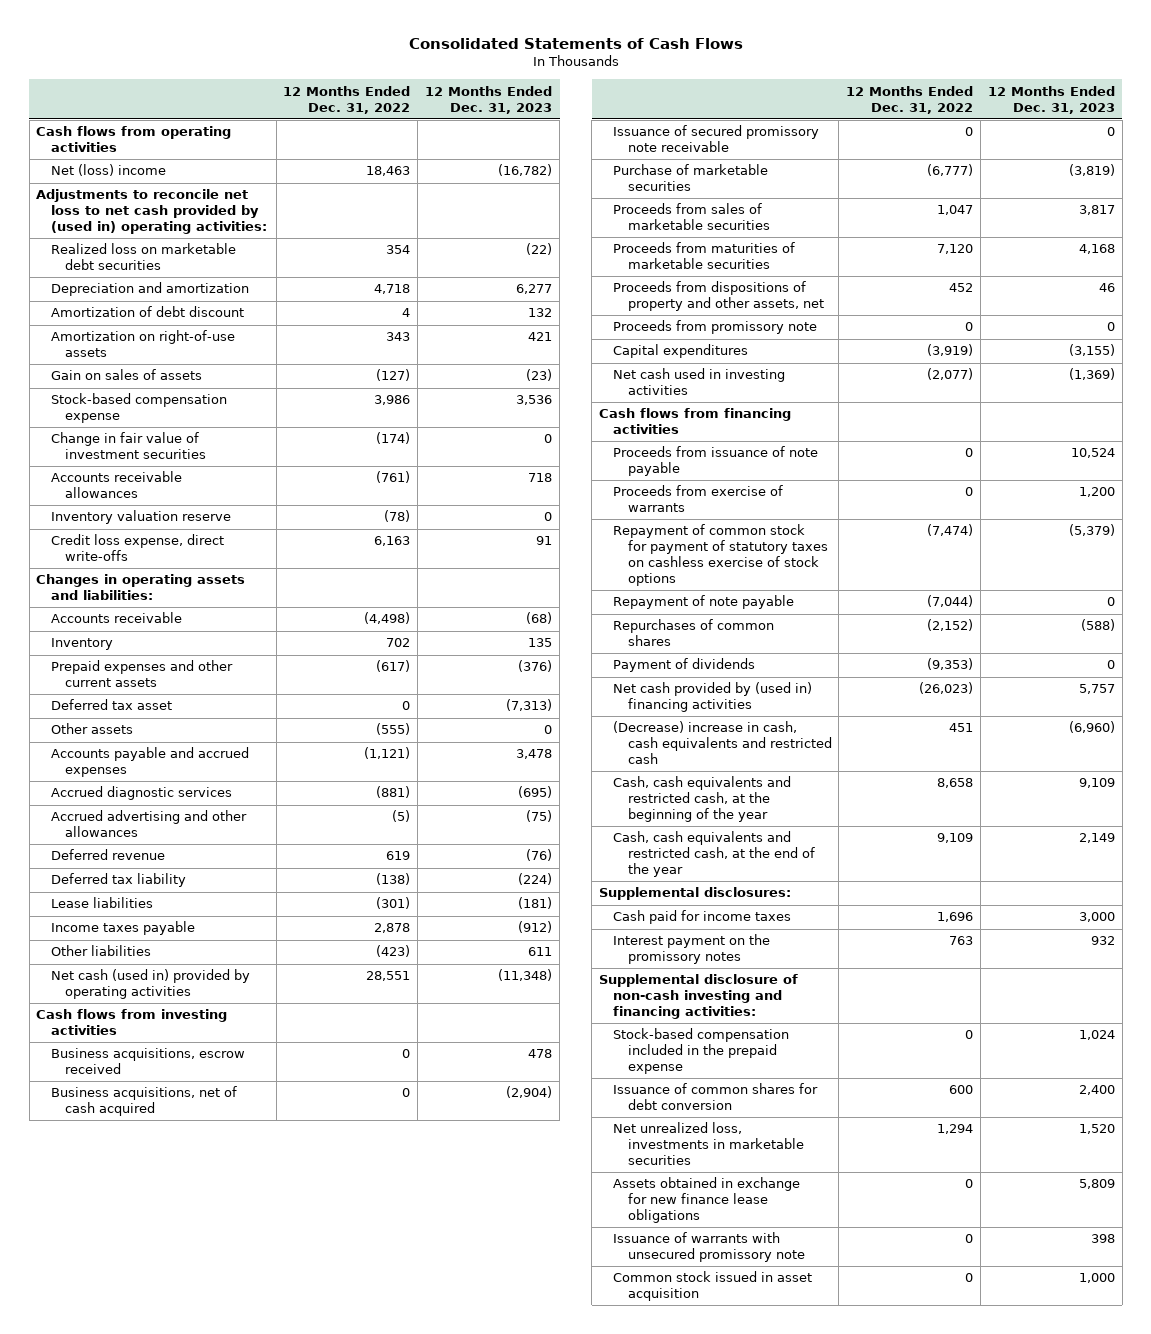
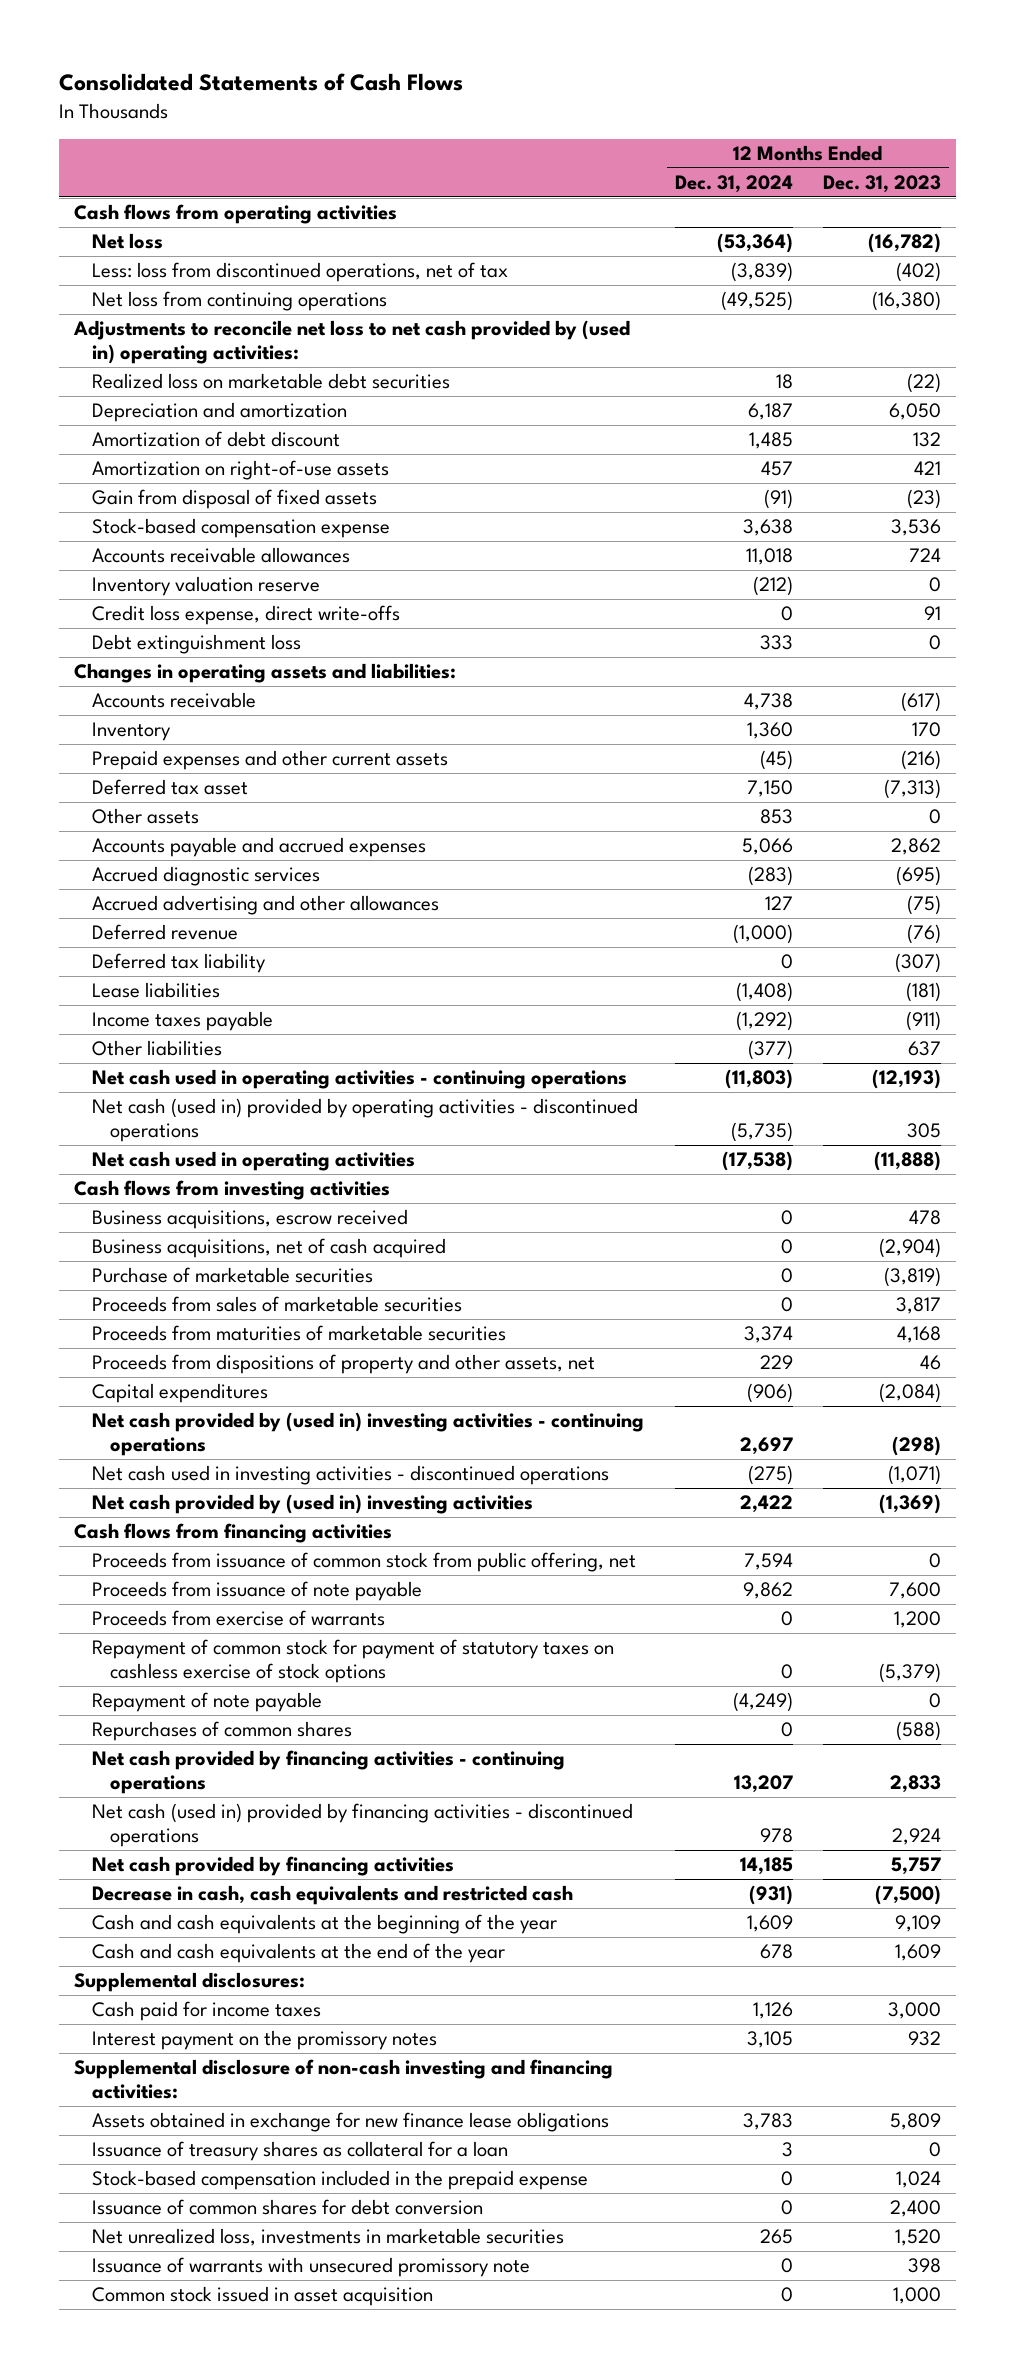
- | 12 Months Ended Dec. 31, 2022 | 12 Months Ended Dec. 31, 2023
+ | 12 Months Ended Dec. 31, 2024 | 12 Months Ended Dec. 31, 2023
- Net (loss) income | 18,463 | (16,782)
+ Net loss | (53,364) | (16,782)
+ Less: loss from discontinued operations, net of tax | (3,839) | (402)
+ Net loss from continuing operations | (49,525) | (16,380)
- Depreciation and amortization | 4,718 | 6,277
+ Depreciation and amortization | 6,187 | 6,050
- Gain on sales of assets | (127) | (23)
+ Gain from disposal of fixed assets | (91) | (23)
- Change in fair value of investment securities | (174) | 0
- Accounts receivable allowances | (761) | 718
+ Accounts receivable allowances | 11,018 | 724
+ Debt extinguishment loss | 333 | 0
- Accounts receivable | (4,498) | (68)
- Inventory | 702 | 135
- Prepaid expenses and other current assets | (617) | (376)
+ Accounts receivable | 4,738 | (617)
+ Inventory | 1,360 | 170
+ Prepaid expenses and other current assets | (45) | (216)
- Accounts payable and accrued expenses | (1,121) | 3,478
+ Accounts payable and accrued expenses | 5,066 | 2,862
- Deferred tax liability | (138) | (224)
+ Deferred tax liability | 0 | (307)
- Income taxes payable | 2,878 | (912)
- Other liabilities | (423) | 611
- Net cash (used in) provided by operating activities | 28,551 | (11,348)
+ Income taxes payable | (1,292) | (911)
+ Other liabilities | (377) | 637
+ Net cash used in operating activities - continuing operations | (11,803) | (12,193)
+ Net cash (used in) provided by operating activities - discontinued operations | (5,735) | 305
+ Net cash used in operating activities | (17,538) | (11,888)
- Issuance of secured promissory note receivable | 0 | 0
- Proceeds from promissory note | 0 | 0
- Capital expenditures | (3,919) | (3,155)
- Net cash used in investing activities | (2,077) | (1,369)
+ Capital expenditures | (906) | (2,084)
+ Net cash provided by (used in) investing activities - continuing operations | 2,697 | (298)
+ Net cash used in investing activities - discontinued operations | (275) | (1,071)
+ Net cash provided by (used in) investing activities | 2,422 | (1,369)
- Proceeds from issuance of note payable | 0 | 10,524
+ Proceeds from issuance of common stock from public offering, net | 7,594 | 0
+ Proceeds from issuance of note payable | 9,862 | 7,600
- Payment of dividends | (9,353) | 0
- Net cash provided by (used in) financing activities | (26,023) | 5,757
- (Decrease) increase in cash, cash equivalents and restricted cash | 451 | (6,960)
- Cash, cash equivalents and restricted cash, at the beginning of the year | 8,658 | 9,109
- Cash, cash equivalents and restricted cash, at the end of the year | 9,109 | 2,149
+ Net cash provided by financing activities - continuing operations | 13,207 | 2,833
+ Net cash (used in) provided by financing activities - discontinued operations | 978 | 2,924
+ Net cash provided by financing activities | 14,185 | 5,757
+ Decrease in cash, cash equivalents and restricted cash | (931) | (7,500)
+ Cash and cash equivalents at the beginning of the year | 1,609 | 9,109
+ Cash and cash equivalents at the end of the year | 678 | 1,609
moved up: Assets obtained in exchange for new finance lease obligations | 3,783 | 5,809
+ Issuance of treasury shares as collateral for a loan | 3 | 0

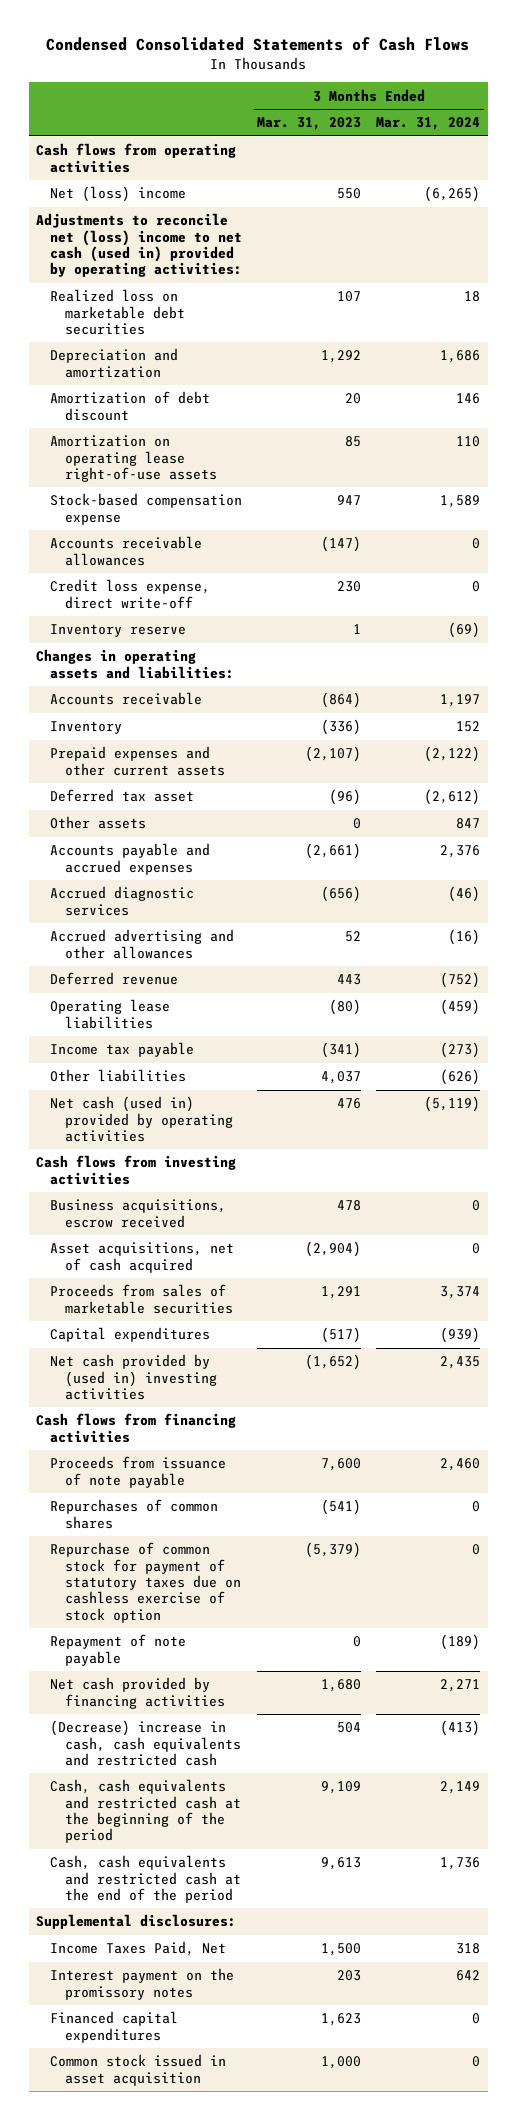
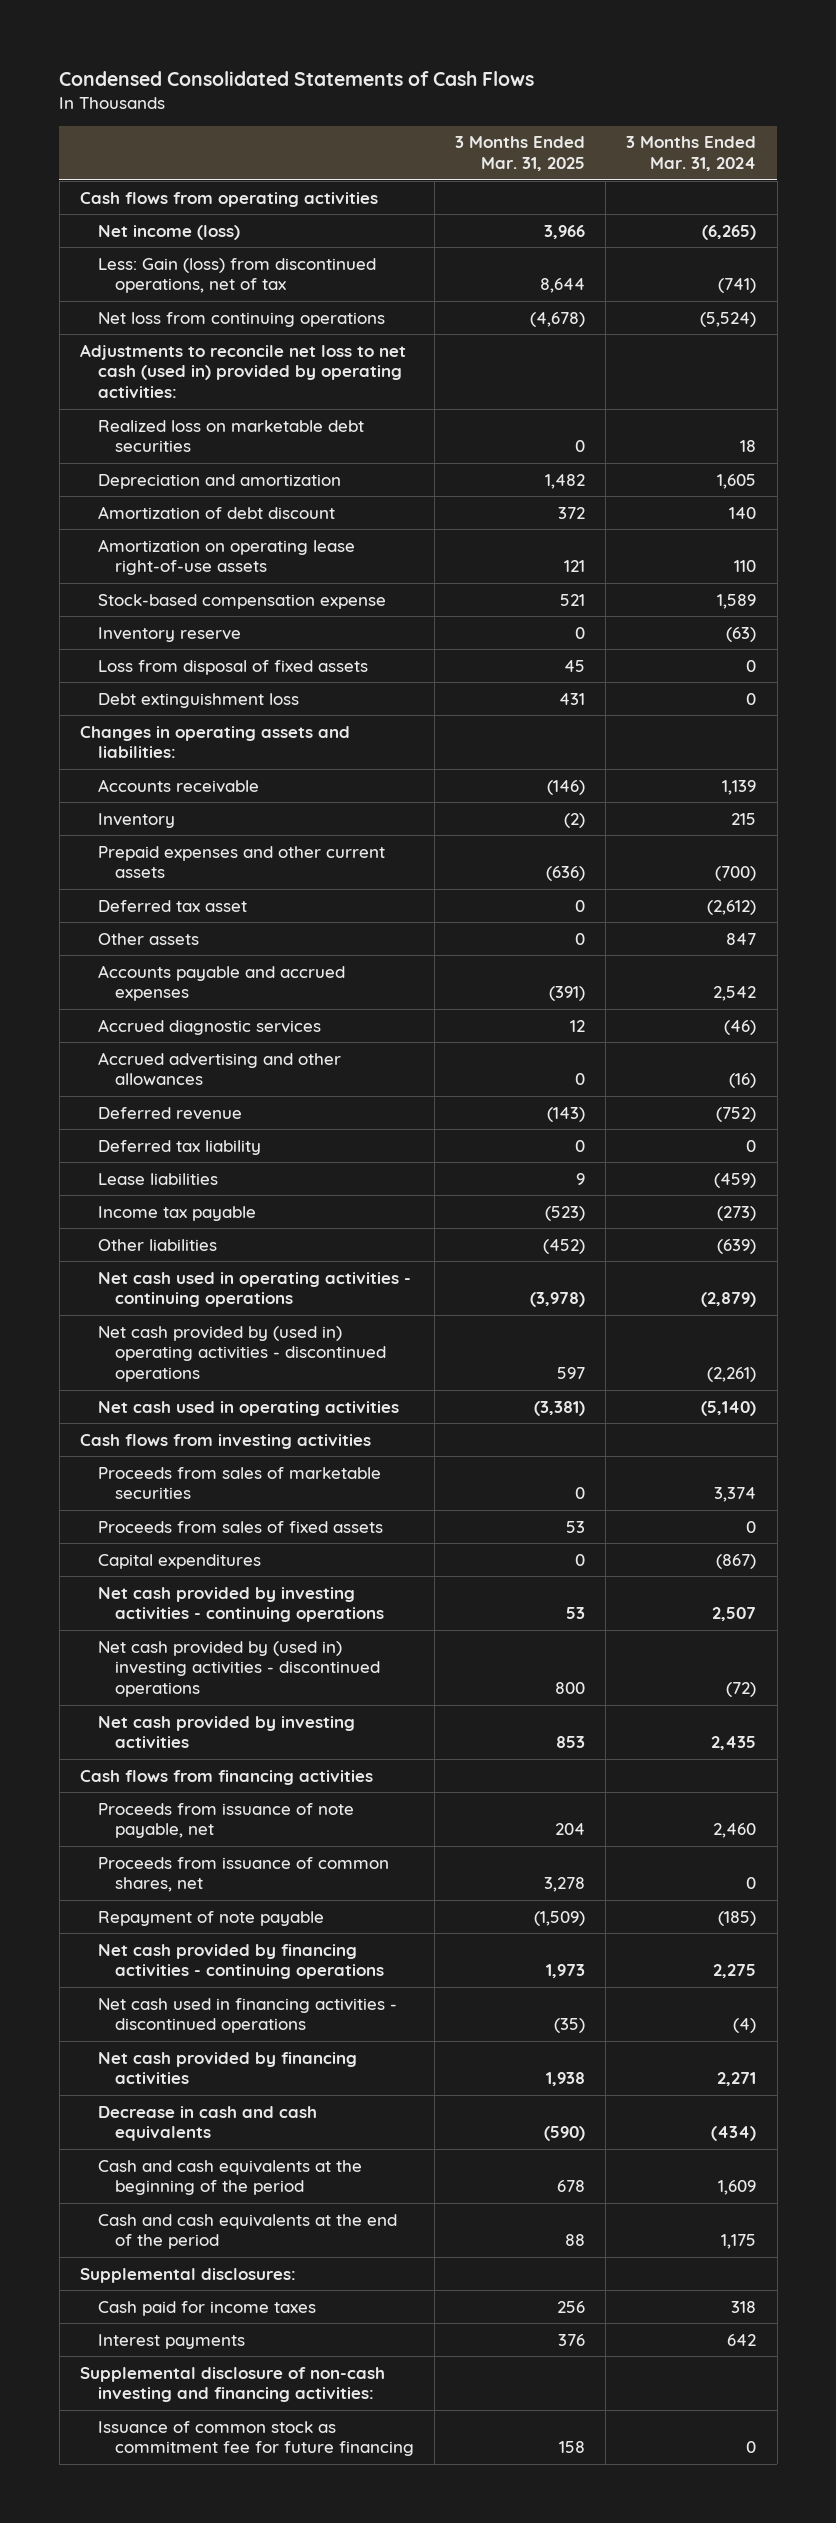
- | 3 Months Ended Mar. 31, 2023 | 3 Months Ended Mar. 31, 2024
+ | 3 Months Ended Mar. 31, 2025 | 3 Months Ended Mar. 31, 2024
- Net (loss) income | 550 | (6,265)
- Adjustments to reconcile net (loss) income to net cash (used in) provided by operating activities:
+ Net income (loss) | 3,966 | (6,265)
+ Less: Gain (loss) from discontinued operations, net of tax | 8,644 | (741)
+ Net loss from continuing operations | (4,678) | (5,524)
+ Adjustments to reconcile net loss to net cash (used in) provided by operating activities:
- Depreciation and amortization | 1,292 | 1,686
- Amortization of debt discount | 20 | 146
+ Depreciation and amortization | 1,482 | 1,605
+ Amortization of debt discount | 372 | 140
- Accounts receivable allowances | (147) | 0
- Credit loss expense, direct write-off | 230 | 0
- Inventory reserve | 1 | (69)
+ Inventory reserve | 0 | (63)
+ Loss from disposal of fixed assets | 45 | 0
+ Debt extinguishment loss | 431 | 0
- Accounts receivable | (864) | 1,197
- Inventory | (336) | 152
- Prepaid expenses and other current assets | (2,107) | (2,122)
+ Accounts receivable | (146) | 1,139
+ Inventory | (2) | 215
+ Prepaid expenses and other current assets | (636) | (700)
- Accounts payable and accrued expenses | (2,661) | 2,376
+ Accounts payable and accrued expenses | (391) | 2,542
- Operating lease liabilities | (80) | (459)
+ Deferred tax liability | 0 | 0
+ Lease liabilities | 9 | (459)
- Other liabilities | 4,037 | (626)
- Net cash (used in) provided by operating activities | 476 | (5,119)
+ Other liabilities | (452) | (639)
+ Net cash used in operating activities - continuing operations | (3,978) | (2,879)
+ Net cash provided by (used in) operating activities - discontinued operations | 597 | (2,261)
+ Net cash used in operating activities | (3,381) | (5,140)
- Business acquisitions, escrow received | 478 | 0
- Asset acquisitions, net of cash acquired | (2,904) | 0
- Capital expenditures | (517) | (939)
- Net cash provided by (used in) investing activities | (1,652) | 2,435
+ Proceeds from sales of fixed assets | 53 | 0
+ Capital expenditures | 0 | (867)
+ Net cash provided by investing activities - continuing operations | 53 | 2,507
+ Net cash provided by (used in) investing activities - discontinued operations | 800 | (72)
+ Net cash provided by investing activities | 853 | 2,435
- Proceeds from issuance of note payable | 7,600 | 2,460
- Repurchases of common shares | (541) | 0
- Repurchase of common stock for payment of statutory taxes due on cashless exercise of stock option | (5,379) | 0
- Repayment of note payable | 0 | (189)
+ Proceeds from issuance of note payable, net | 204 | 2,460
+ Proceeds from issuance of common shares, net | 3,278 | 0
+ Repayment of note payable | (1,509) | (185)
+ Net cash provided by financing activities - continuing operations | 1,973 | 2,275
+ Net cash used in financing activities - discontinued operations | (35) | (4)
- (Decrease) increase in cash, cash equivalents and restricted cash | 504 | (413)
- Cash, cash equivalents and restricted cash at the beginning of the period | 9,109 | 2,149
- Cash, cash equivalents and restricted cash at the end of the period | 9,613 | 1,736
+ Decrease in cash and cash equivalents | (590) | (434)
+ Cash and cash equivalents at the beginning of the period | 678 | 1,609
+ Cash and cash equivalents at the end of the period | 88 | 1,175
- Income Taxes Paid, Net | 1,500 | 318
- Interest payment on the promissory notes | 203 | 642
- Financed capital expenditures | 1,623 | 0
- Common stock issued in asset acquisition | 1,000 | 0
+ Cash paid for income taxes | 256 | 318
+ Interest payments | 376 | 642
+ Supplemental disclosure of non-cash investing and financing activities:
+ Issuance of common stock as commitment fee for future financing | 158 | 0

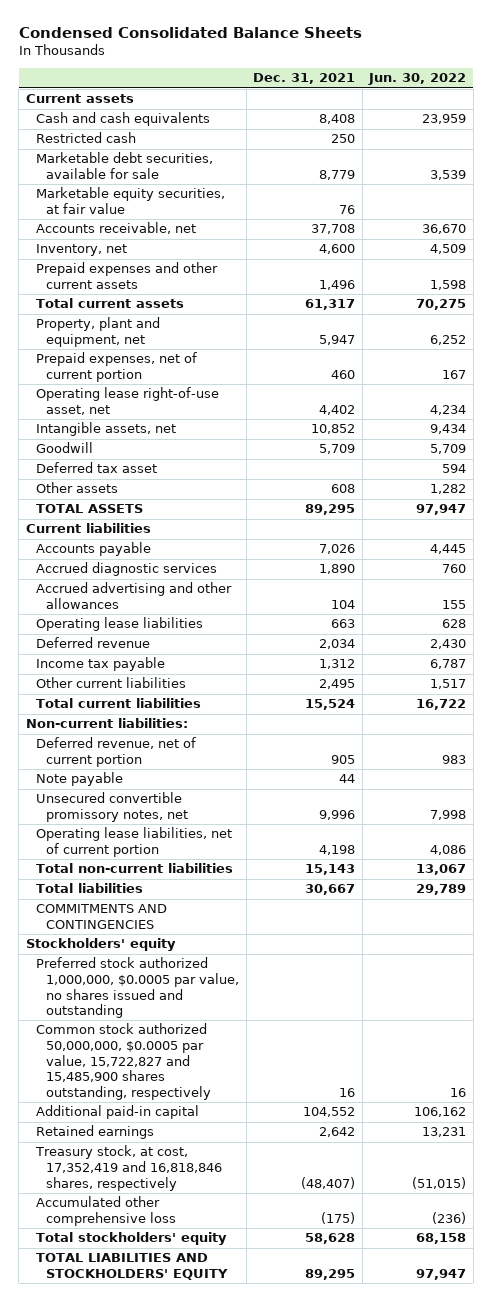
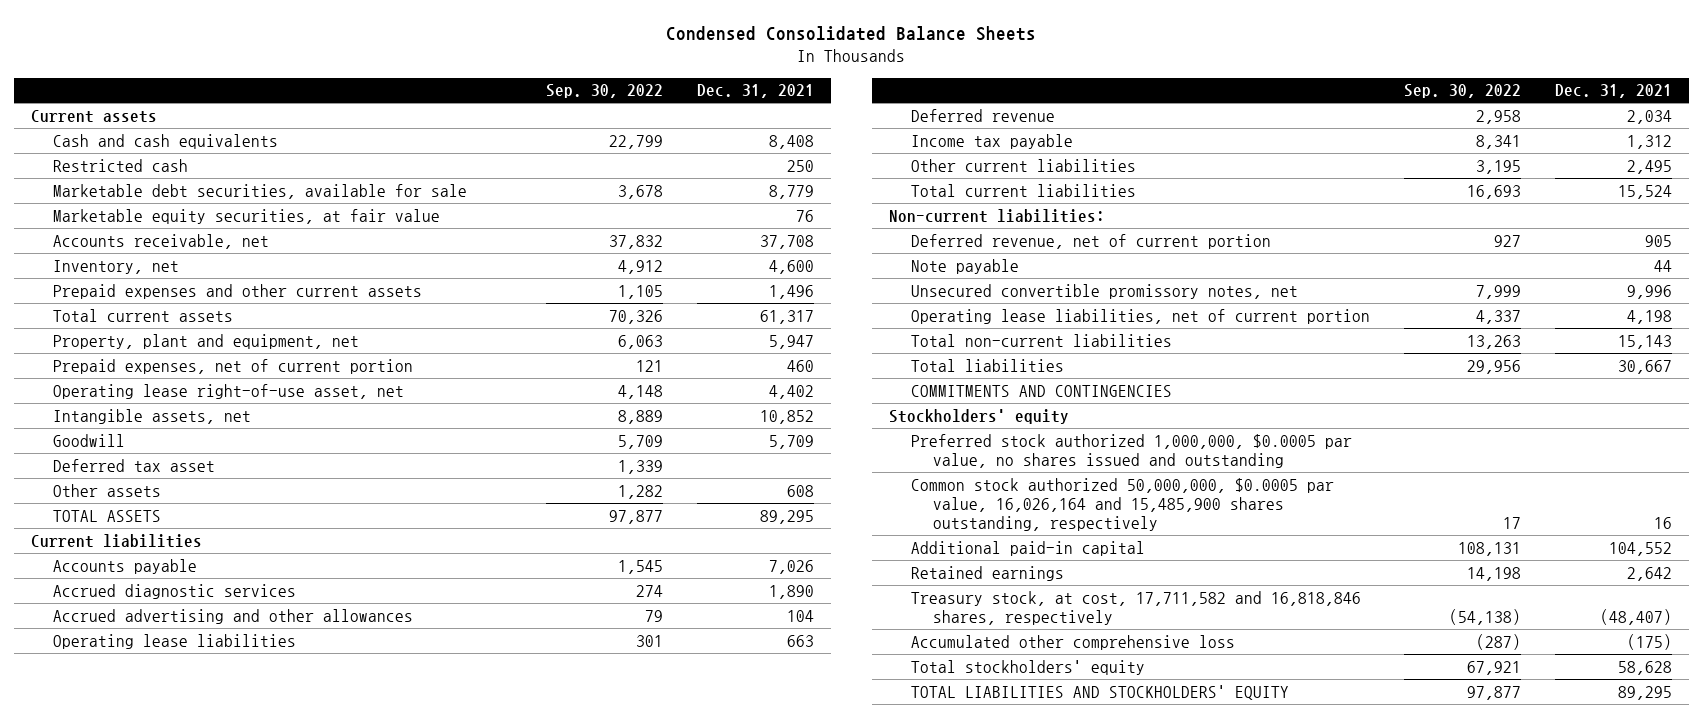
- | Dec. 31, 2021 | Jun. 30, 2022
+ | Sep. 30, 2022 | Dec. 31, 2021
- Common stock authorized 50,000,000, $0.0005 par value, 15,722,827 and 15,485,900 shares outstanding, respectively | 16 | 16
+ Common stock authorized 50,000,000, $0.0005 par value, 16,026,164 and 15,485,900 shares outstanding, respectively | 17 | 16
- Treasury stock, at cost, 17,352,419 and 16,818,846 shares, respectively | (48,407) | (51,015)
+ Treasury stock, at cost, 17,711,582 and 16,818,846 shares, respectively | (54,138) | (48,407)

